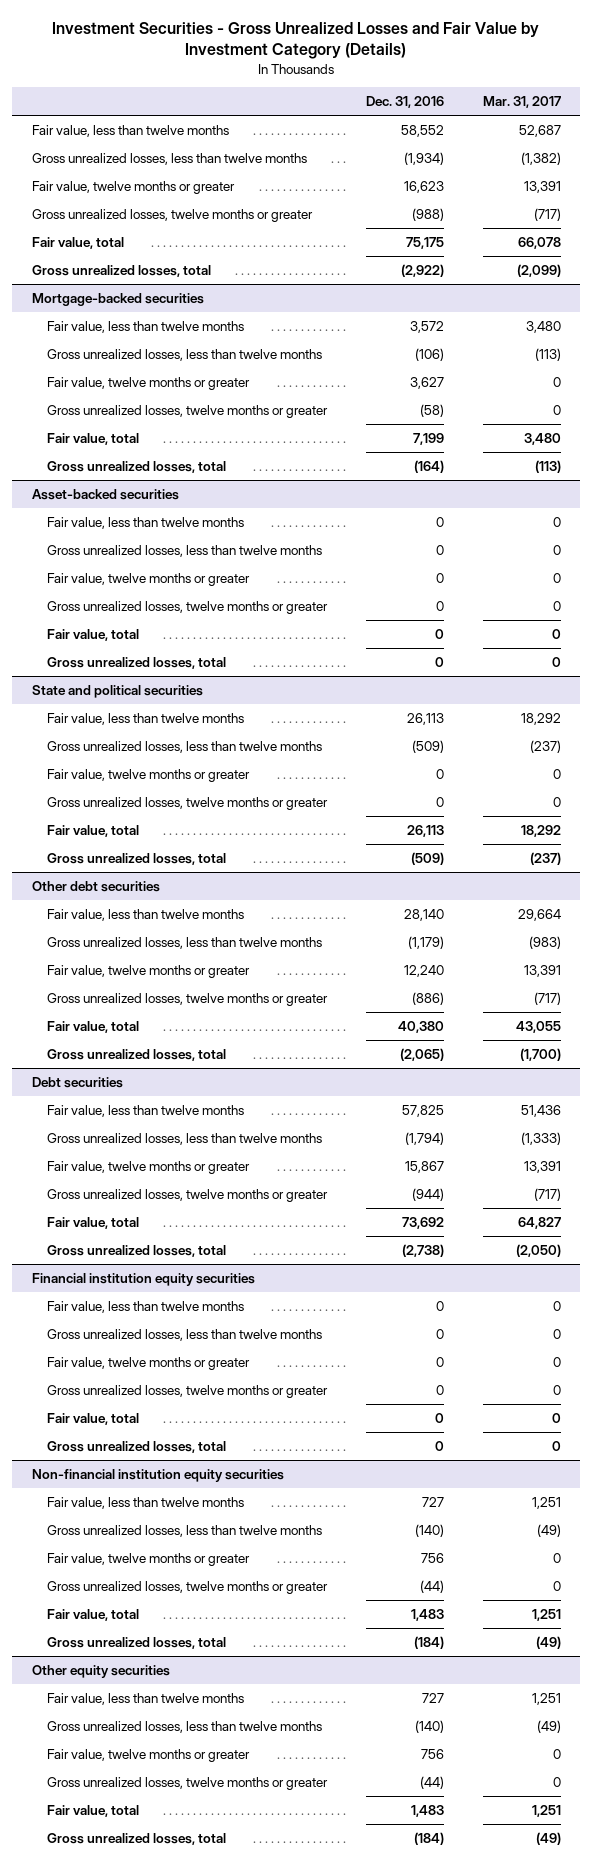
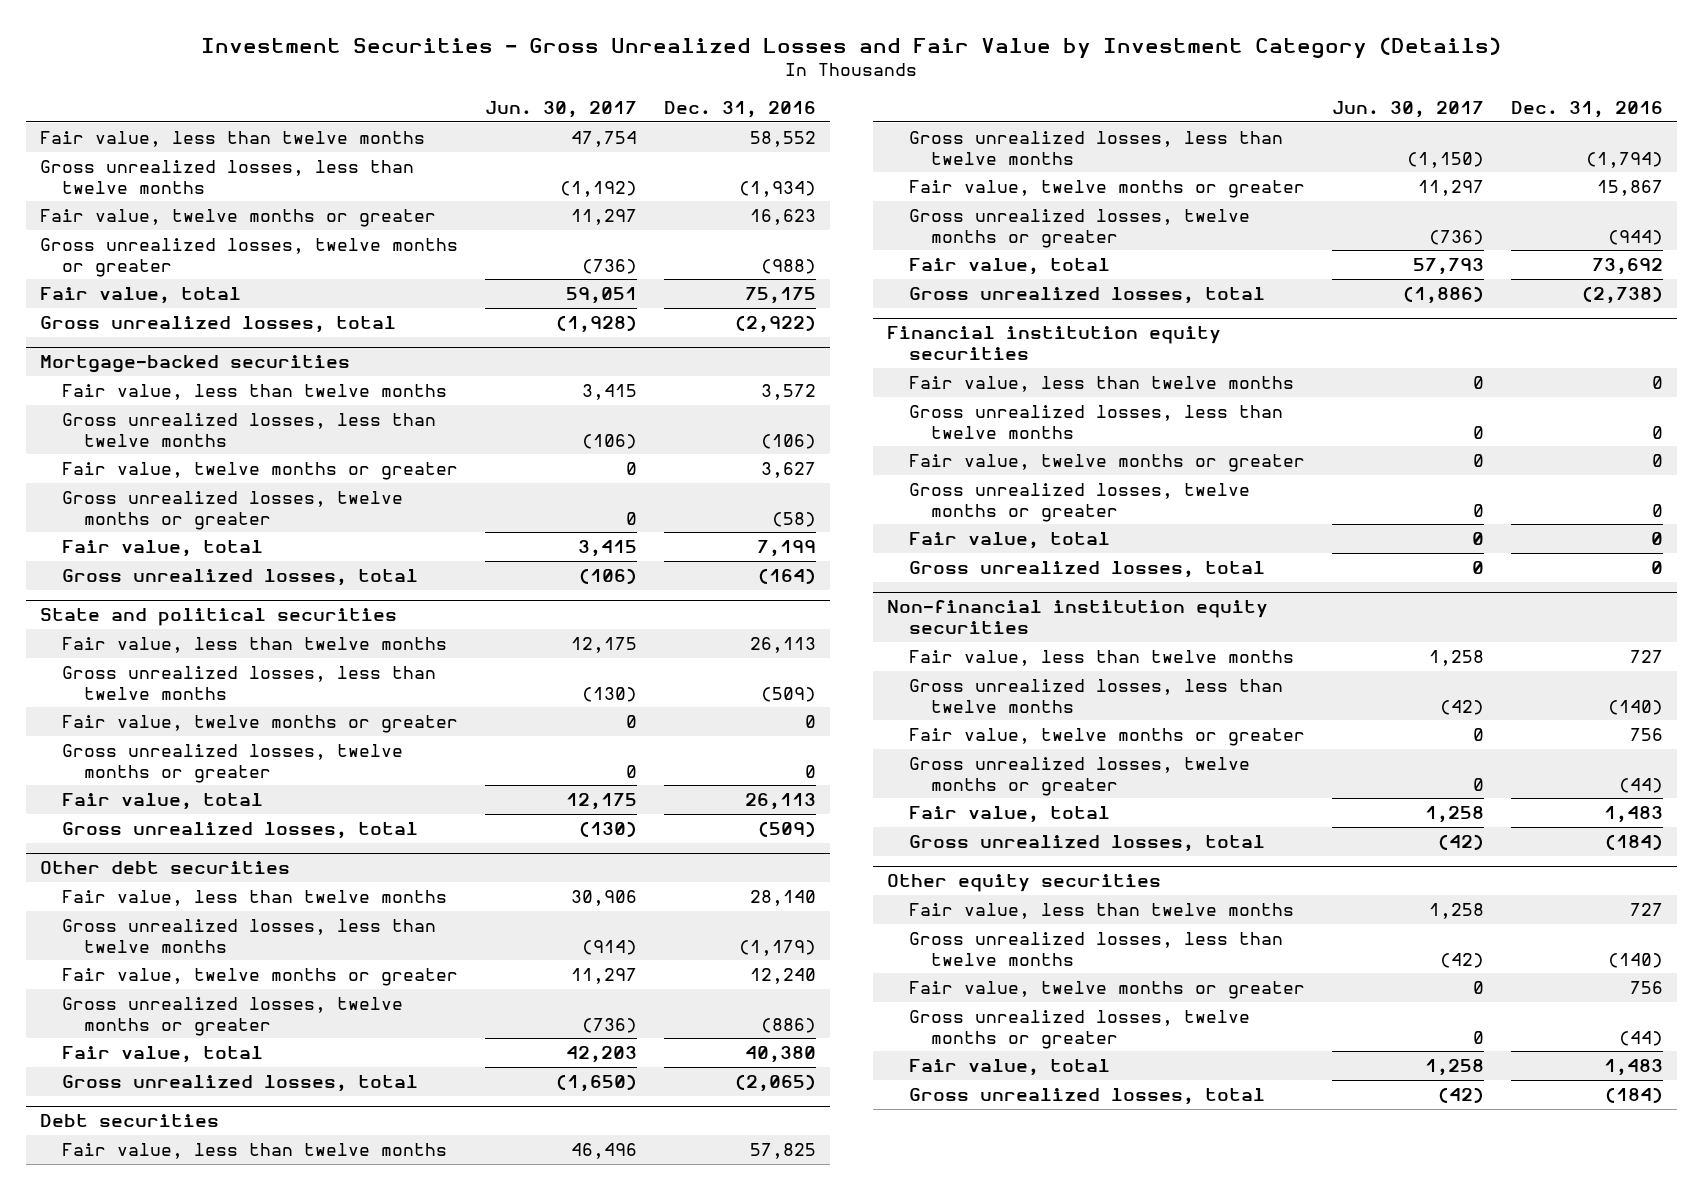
- | Dec. 31, 2016 | Mar. 31, 2017
+ | Jun. 30, 2017 | Dec. 31, 2016
- Asset-backed securities
- Fair value, less than twelve months | 0 | 0
- Gross unrealized losses, less than twelve months | 0 | 0
- Fair value, twelve months or greater | 0 | 0
- Gross unrealized losses, twelve months or greater | 0 | 0
- Fair value, total | 0 | 0
- Gross unrealized losses, total | 0 | 0

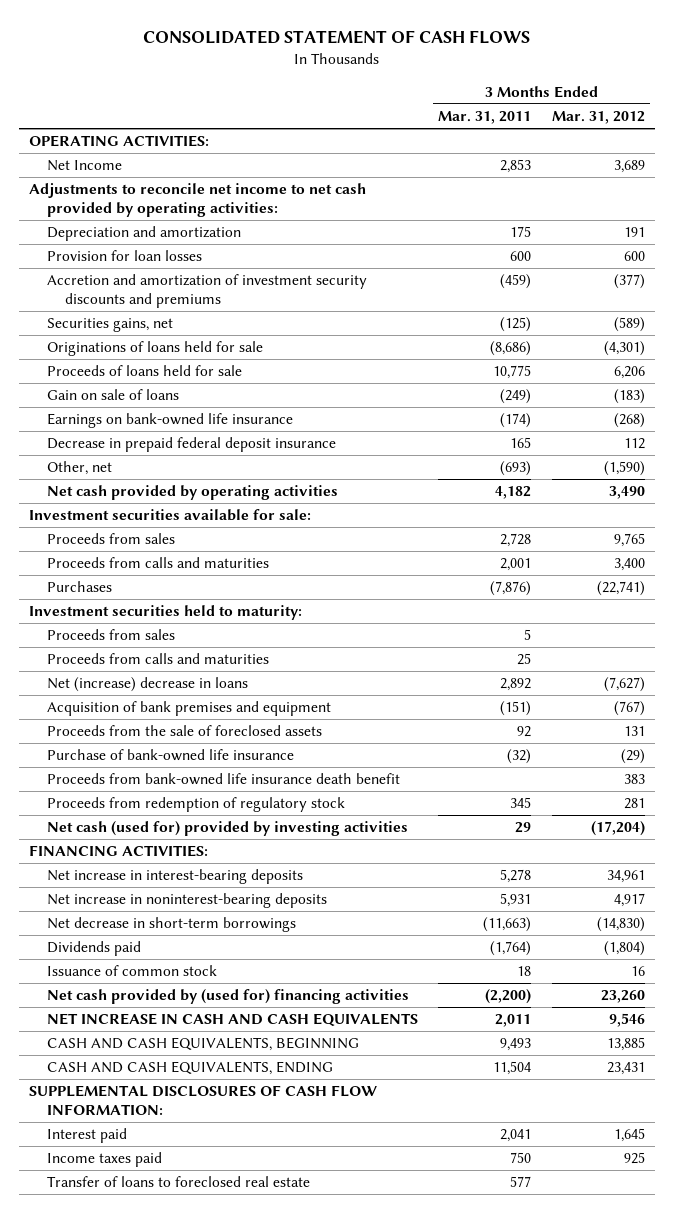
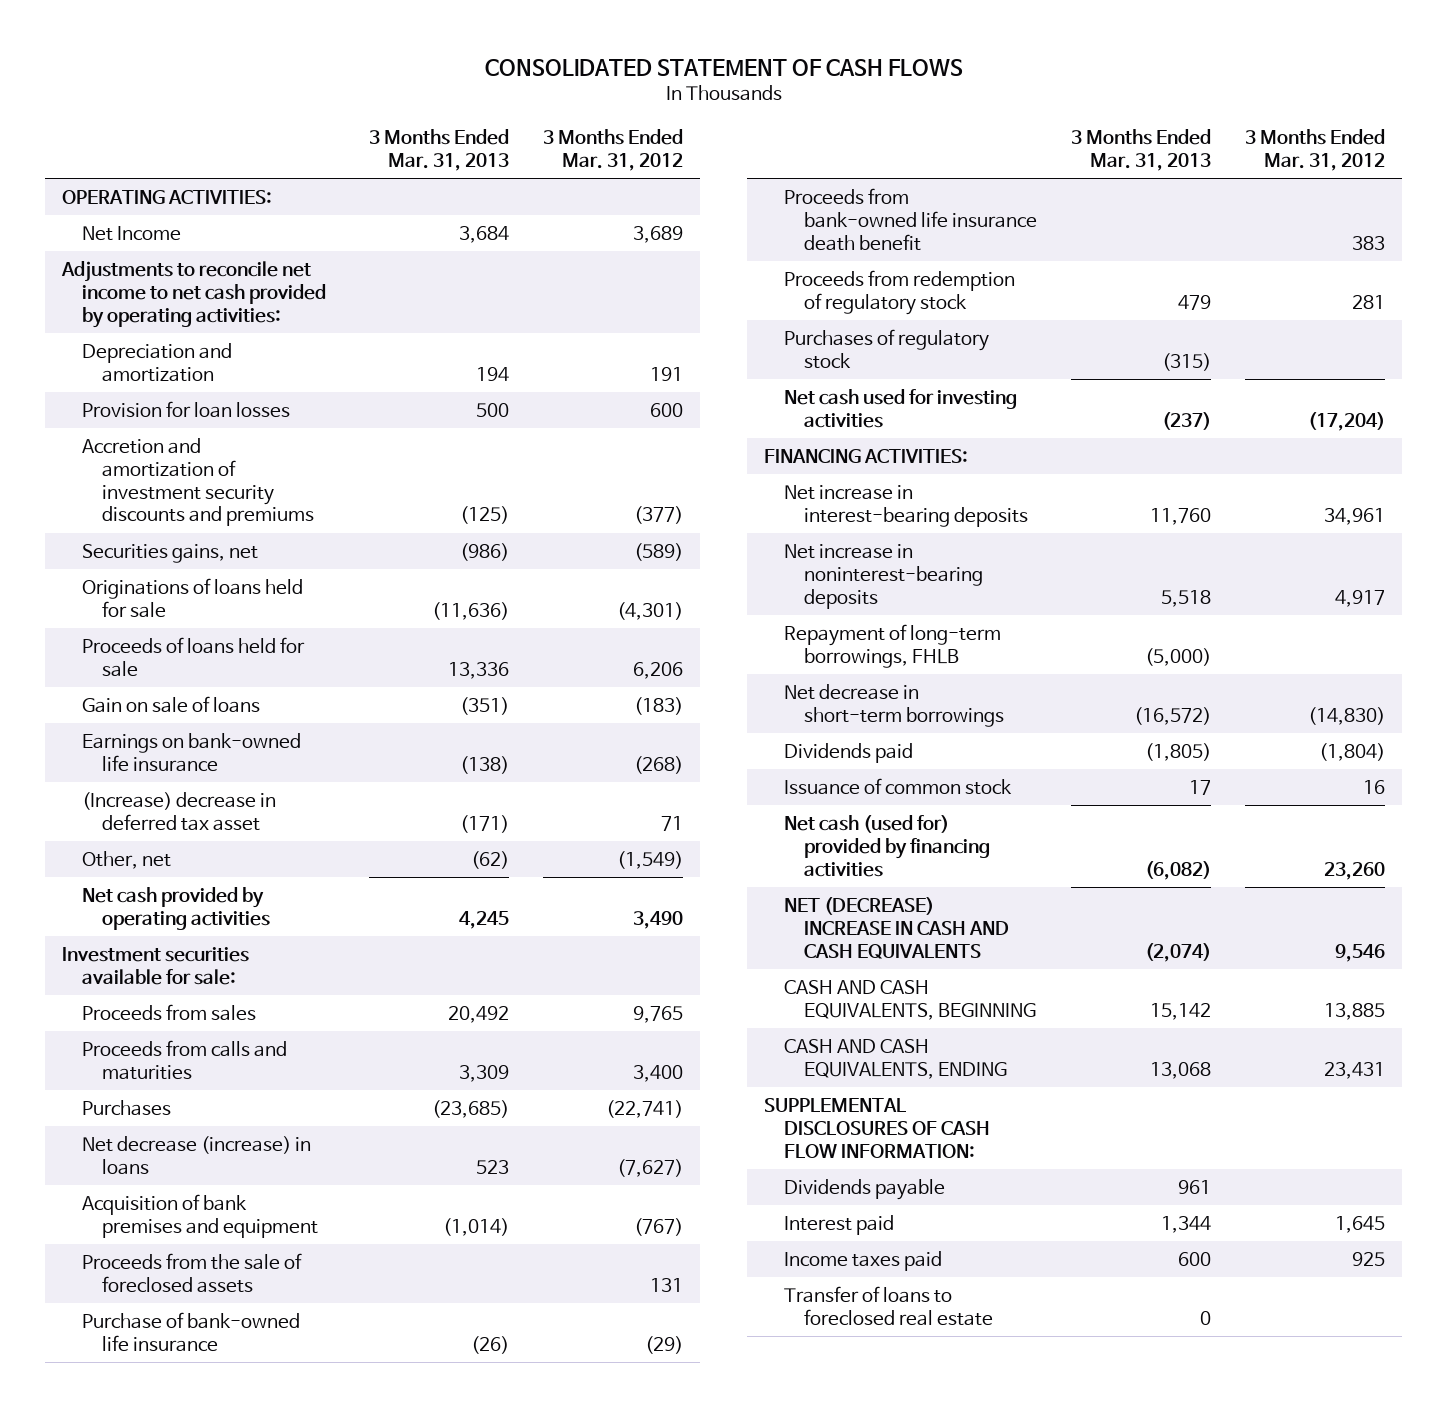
- | 3 Months Ended Mar. 31, 2011 | 3 Months Ended Mar. 31, 2012
+ | 3 Months Ended Mar. 31, 2013 | 3 Months Ended Mar. 31, 2012
- Decrease in prepaid federal deposit insurance | 165 | 112
- Other, net | (693) | (1,590)
+ (Increase) decrease in deferred tax asset | (171) | 71
+ Other, net | (62) | (1,549)
- Investment securities held to maturity:
- Proceeds from sales | 5 |
- Proceeds from calls and maturities | 25 |
- Net (increase) decrease in loans | 2,892 | (7,627)
+ Net decrease (increase) in loans | 523 | (7,627)
- Net cash (used for) provided by investing activities | 29 | (17,204)
+ Purchases of regulatory stock | (315) |
+ Net cash used for investing activities | (237) | (17,204)
+ Repayment of long-term borrowings, FHLB | (5,000) |
- Net cash provided by (used for) financing activities | (2,200) | 23,260
- NET INCREASE IN CASH AND CASH EQUIVALENTS | 2,011 | 9,546
+ Net cash (used for) provided by financing activities | (6,082) | 23,260
+ NET (DECREASE) INCREASE IN CASH AND CASH EQUIVALENTS | (2,074) | 9,546
+ Dividends payable | 961 |

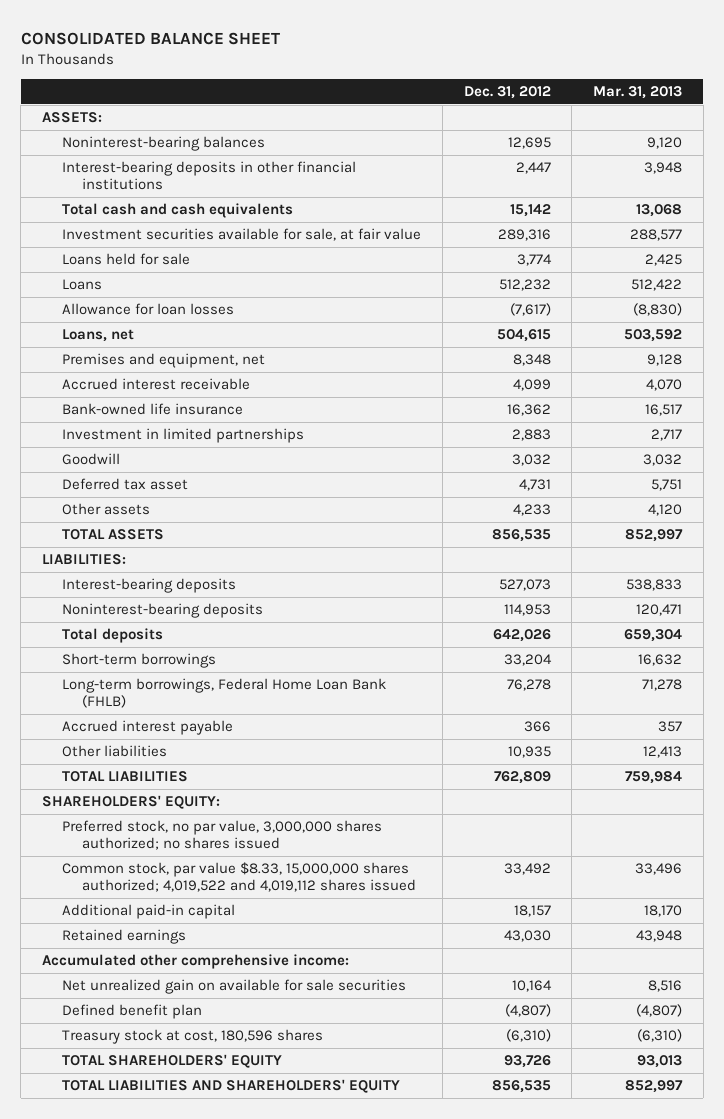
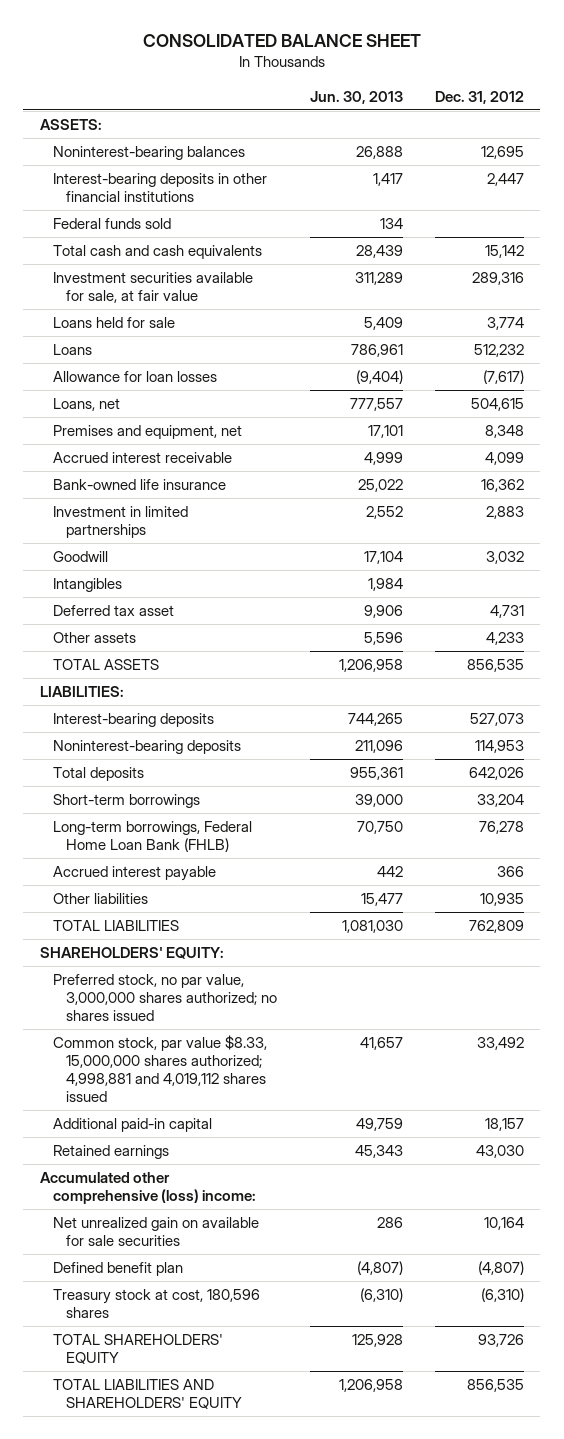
- | Dec. 31, 2012 | Mar. 31, 2013
+ | Jun. 30, 2013 | Dec. 31, 2012
+ Federal funds sold | 134 |
+ Intangibles | 1,984 |
- Common stock, par value $8.33, 15,000,000 shares authorized; 4,019,522 and 4,019,112 shares issued | 33,492 | 33,496
+ Common stock, par value $8.33, 15,000,000 shares authorized; 4,998,881 and 4,019,112 shares issued | 41,657 | 33,492
- Accumulated other comprehensive income:
+ Accumulated other comprehensive (loss) income:

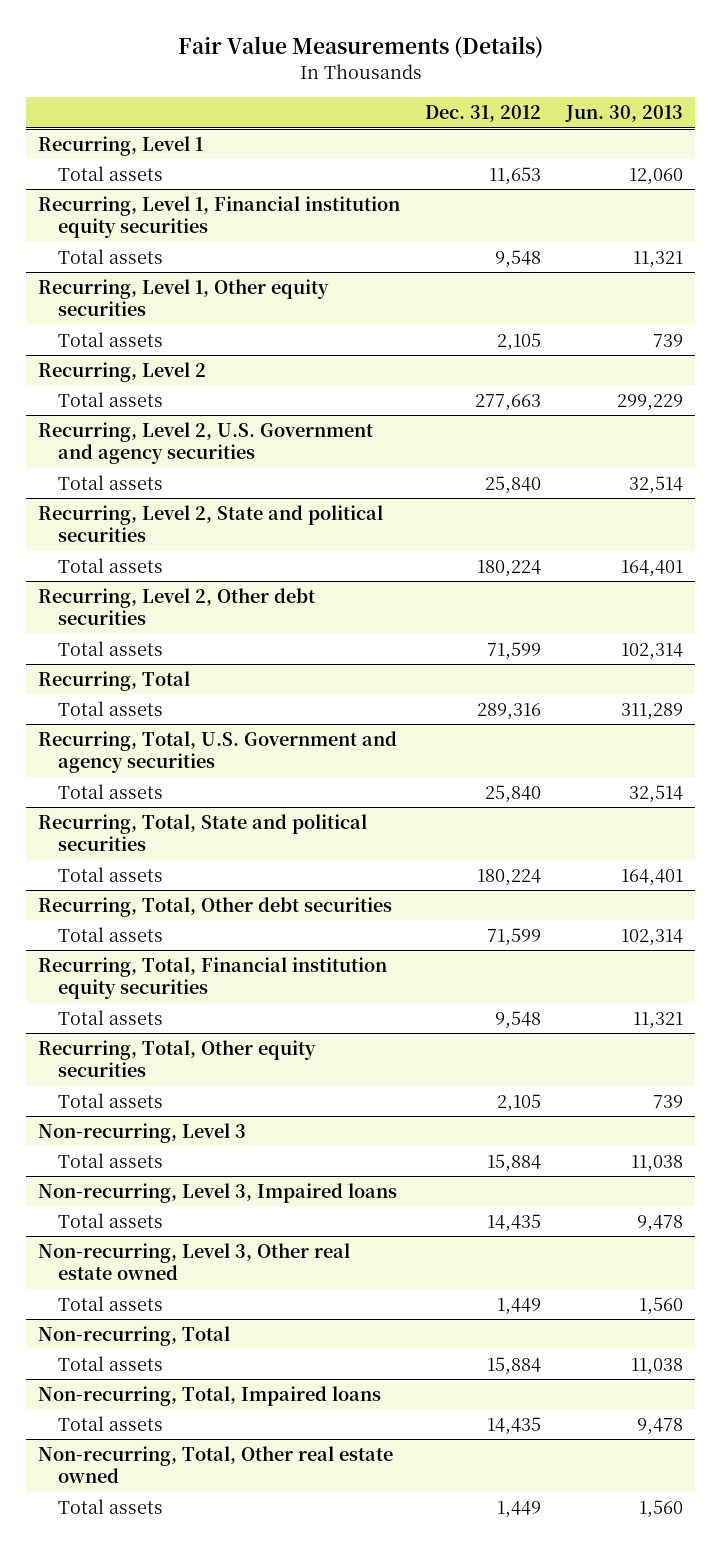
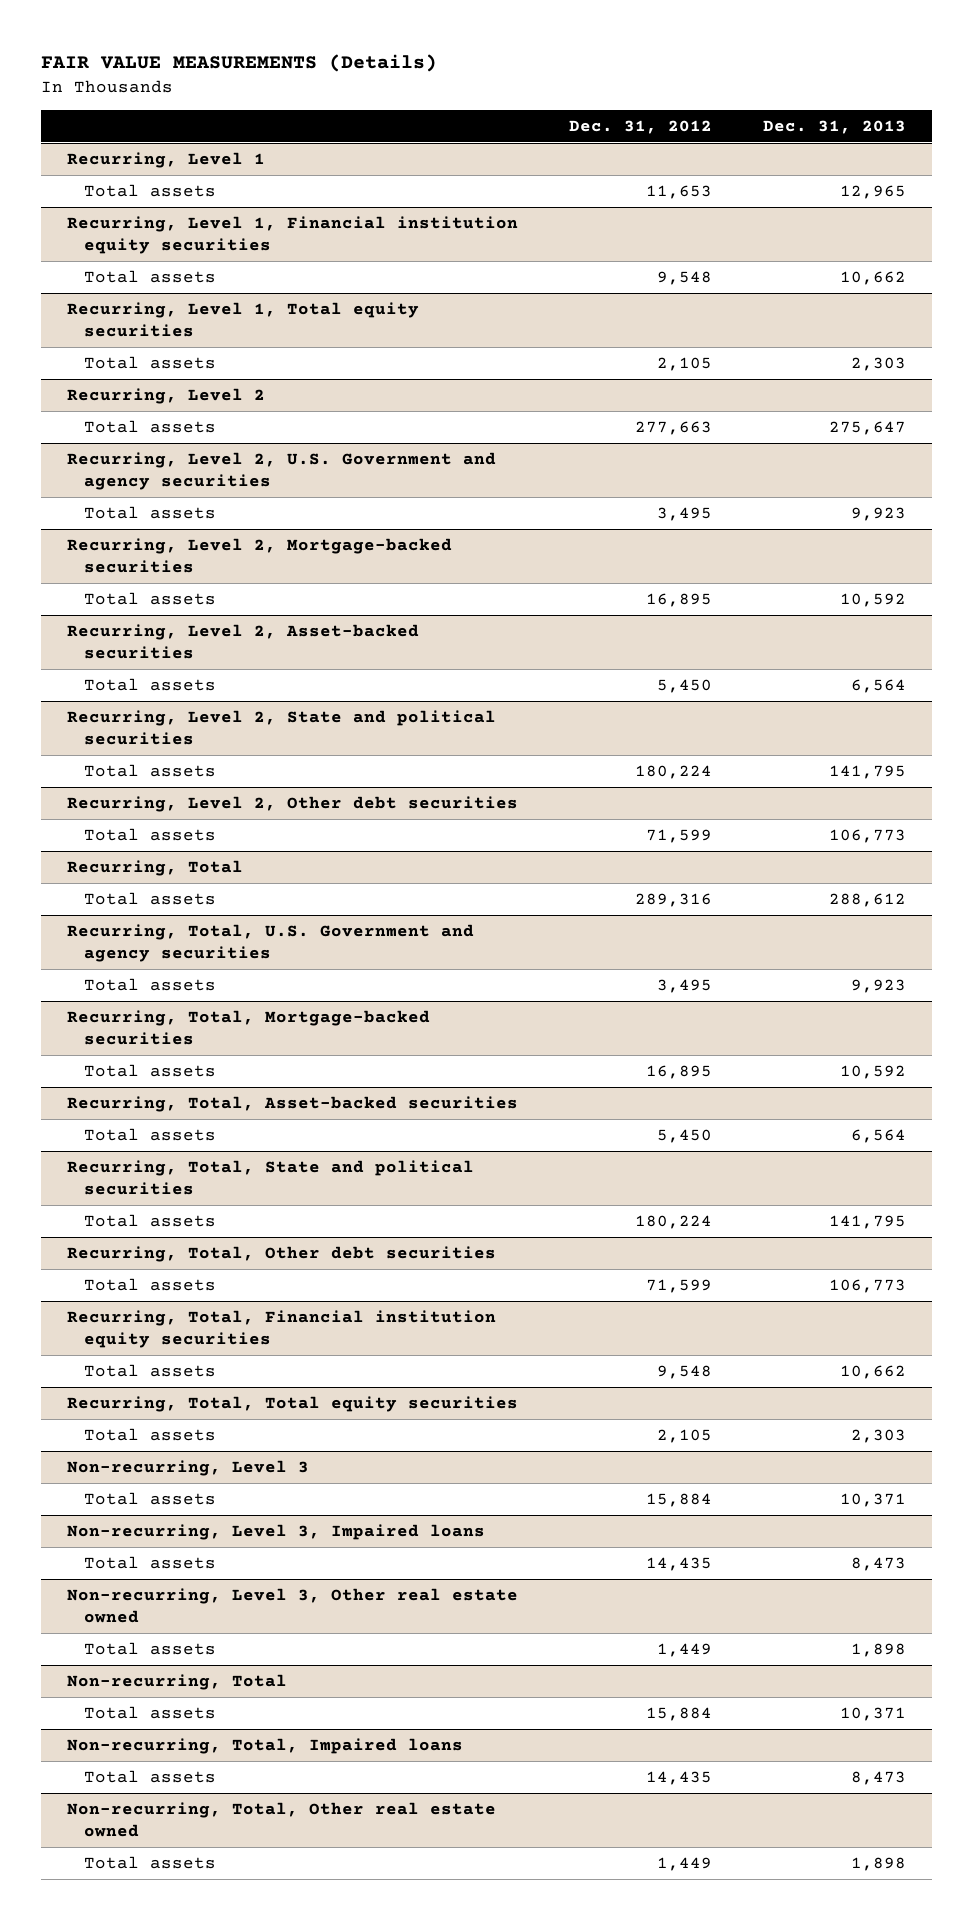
- Fair Value Measurements (Details)
+ FAIR VALUE MEASUREMENTS (Details)
- | Dec. 31, 2012 | Jun. 30, 2013
+ | Dec. 31, 2012 | Dec. 31, 2013
- Recurring, Level 1, Other equity securities
+ Recurring, Level 1, Total equity securities
@ Recurring, Level 2, U.S. Government and agency securities
- Total assets | 25,840 | 32,514
+ Total assets | 3,495 | 9,923
+ Recurring, Level 2, Mortgage-backed securities
+ Total assets | 16,895 | 10,592
+ Recurring, Level 2, Asset-backed securities
+ Total assets | 5,450 | 6,564
@ Recurring, Total, U.S. Government and agency securities
- Total assets | 25,840 | 32,514
+ Total assets | 3,495 | 9,923
+ Recurring, Total, Mortgage-backed securities
+ Total assets | 16,895 | 10,592
+ Recurring, Total, Asset-backed securities
+ Total assets | 5,450 | 6,564
- Recurring, Total, Other equity securities
+ Recurring, Total, Total equity securities

